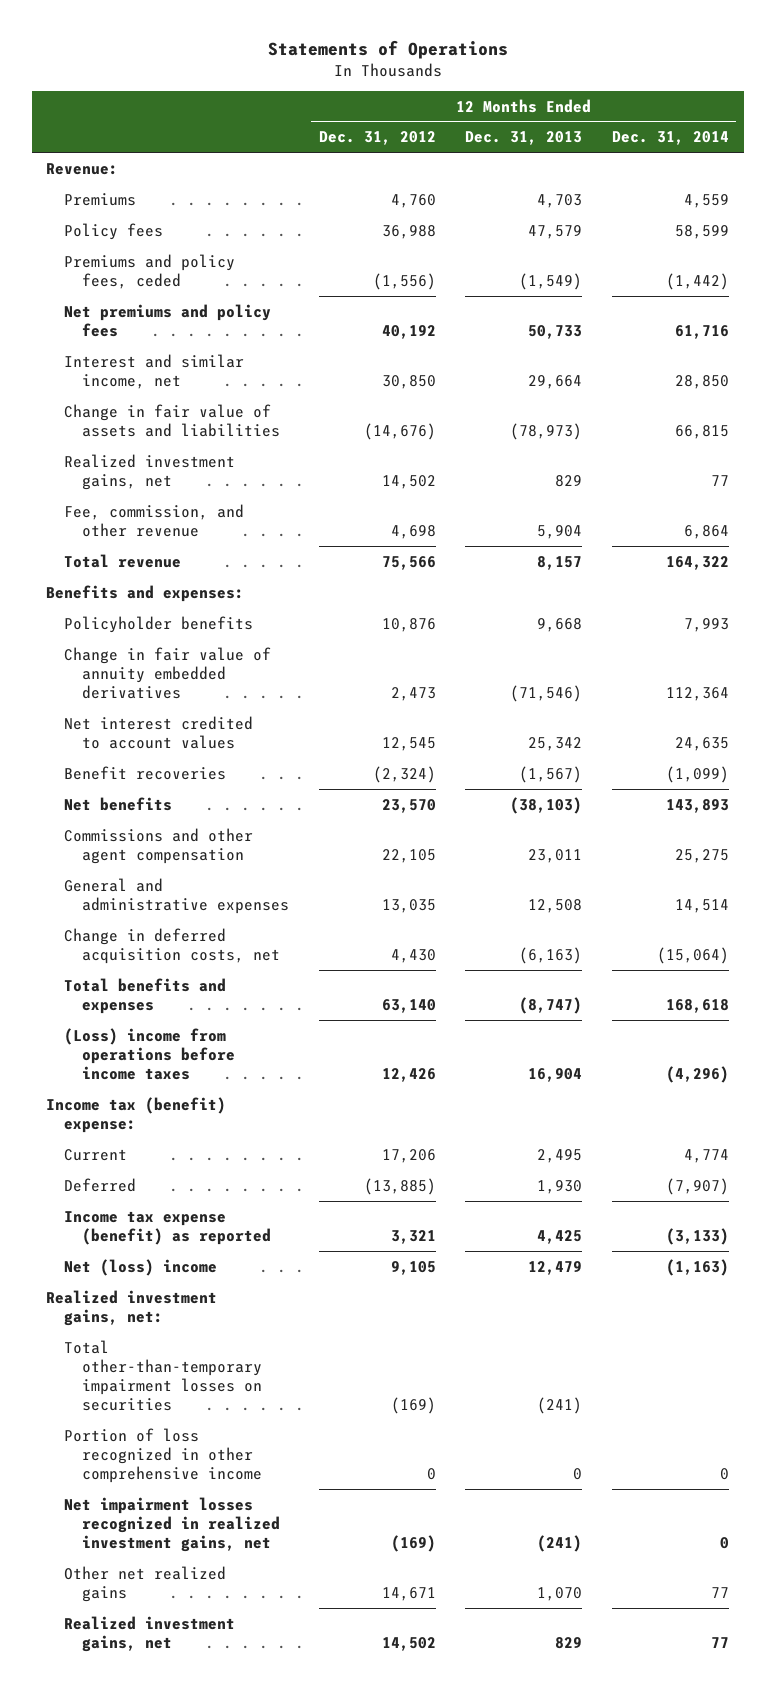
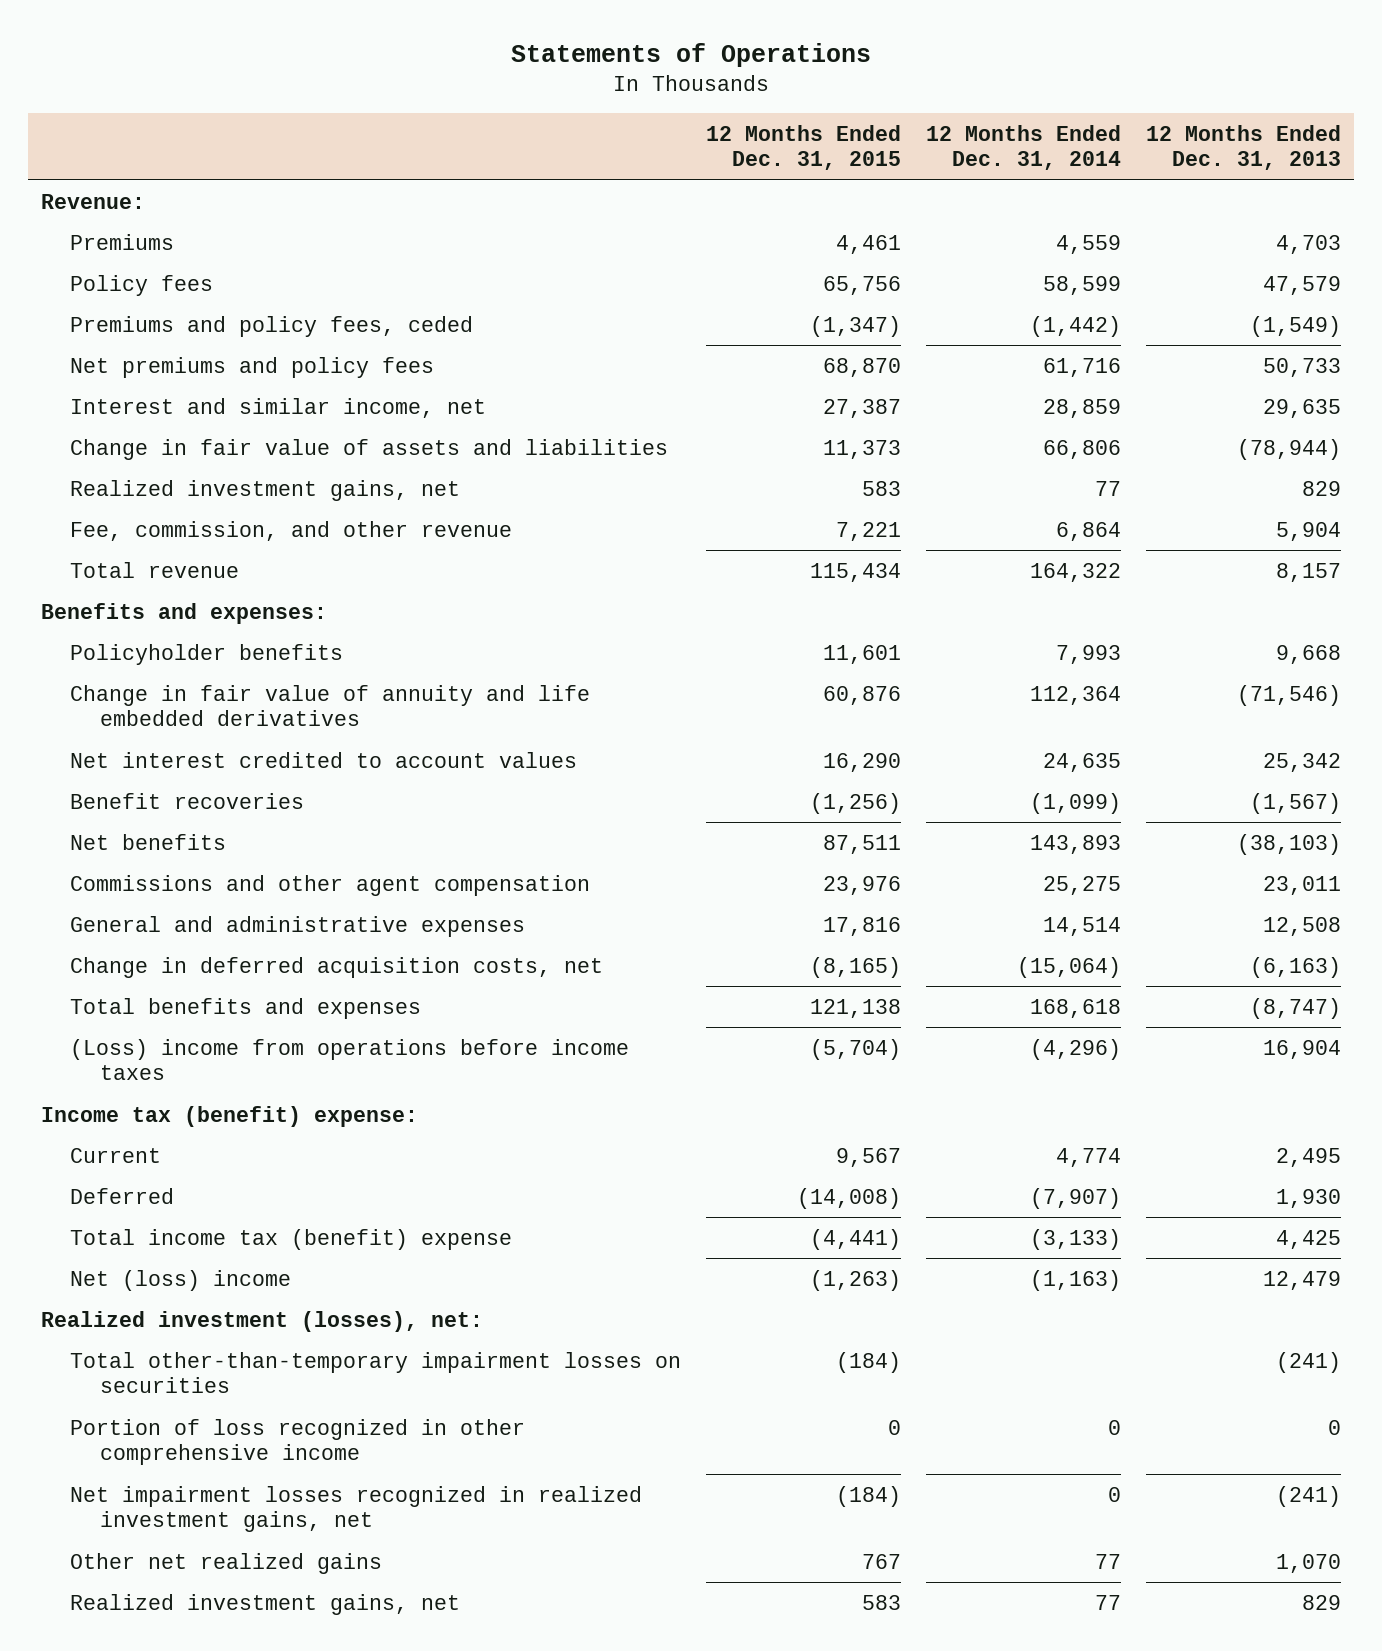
- | 12 Months Ended Dec. 31, 2012 | 12 Months Ended Dec. 31, 2013 | 12 Months Ended Dec. 31, 2014
+ | 12 Months Ended Dec. 31, 2015 | 12 Months Ended Dec. 31, 2014 | 12 Months Ended Dec. 31, 2013
- Interest and similar income, net | 30,850 | 29,664 | 28,850
- Change in fair value of assets and liabilities | (14,676) | (78,973) | 66,815
+ Interest and similar income, net | 27,387 | 28,859 | 29,635
+ Change in fair value of assets and liabilities | 11,373 | 66,806 | (78,944)
- Change in fair value of annuity embedded derivatives | 2,473 | (71,546) | 112,364
+ Change in fair value of annuity and life embedded derivatives | 60,876 | 112,364 | (71,546)
- Income tax expense (benefit) as reported | 3,321 | 4,425 | (3,133)
+ Total income tax (benefit) expense | (4,441) | (3,133) | 4,425
- Realized investment gains, net:
+ Realized investment (losses), net:

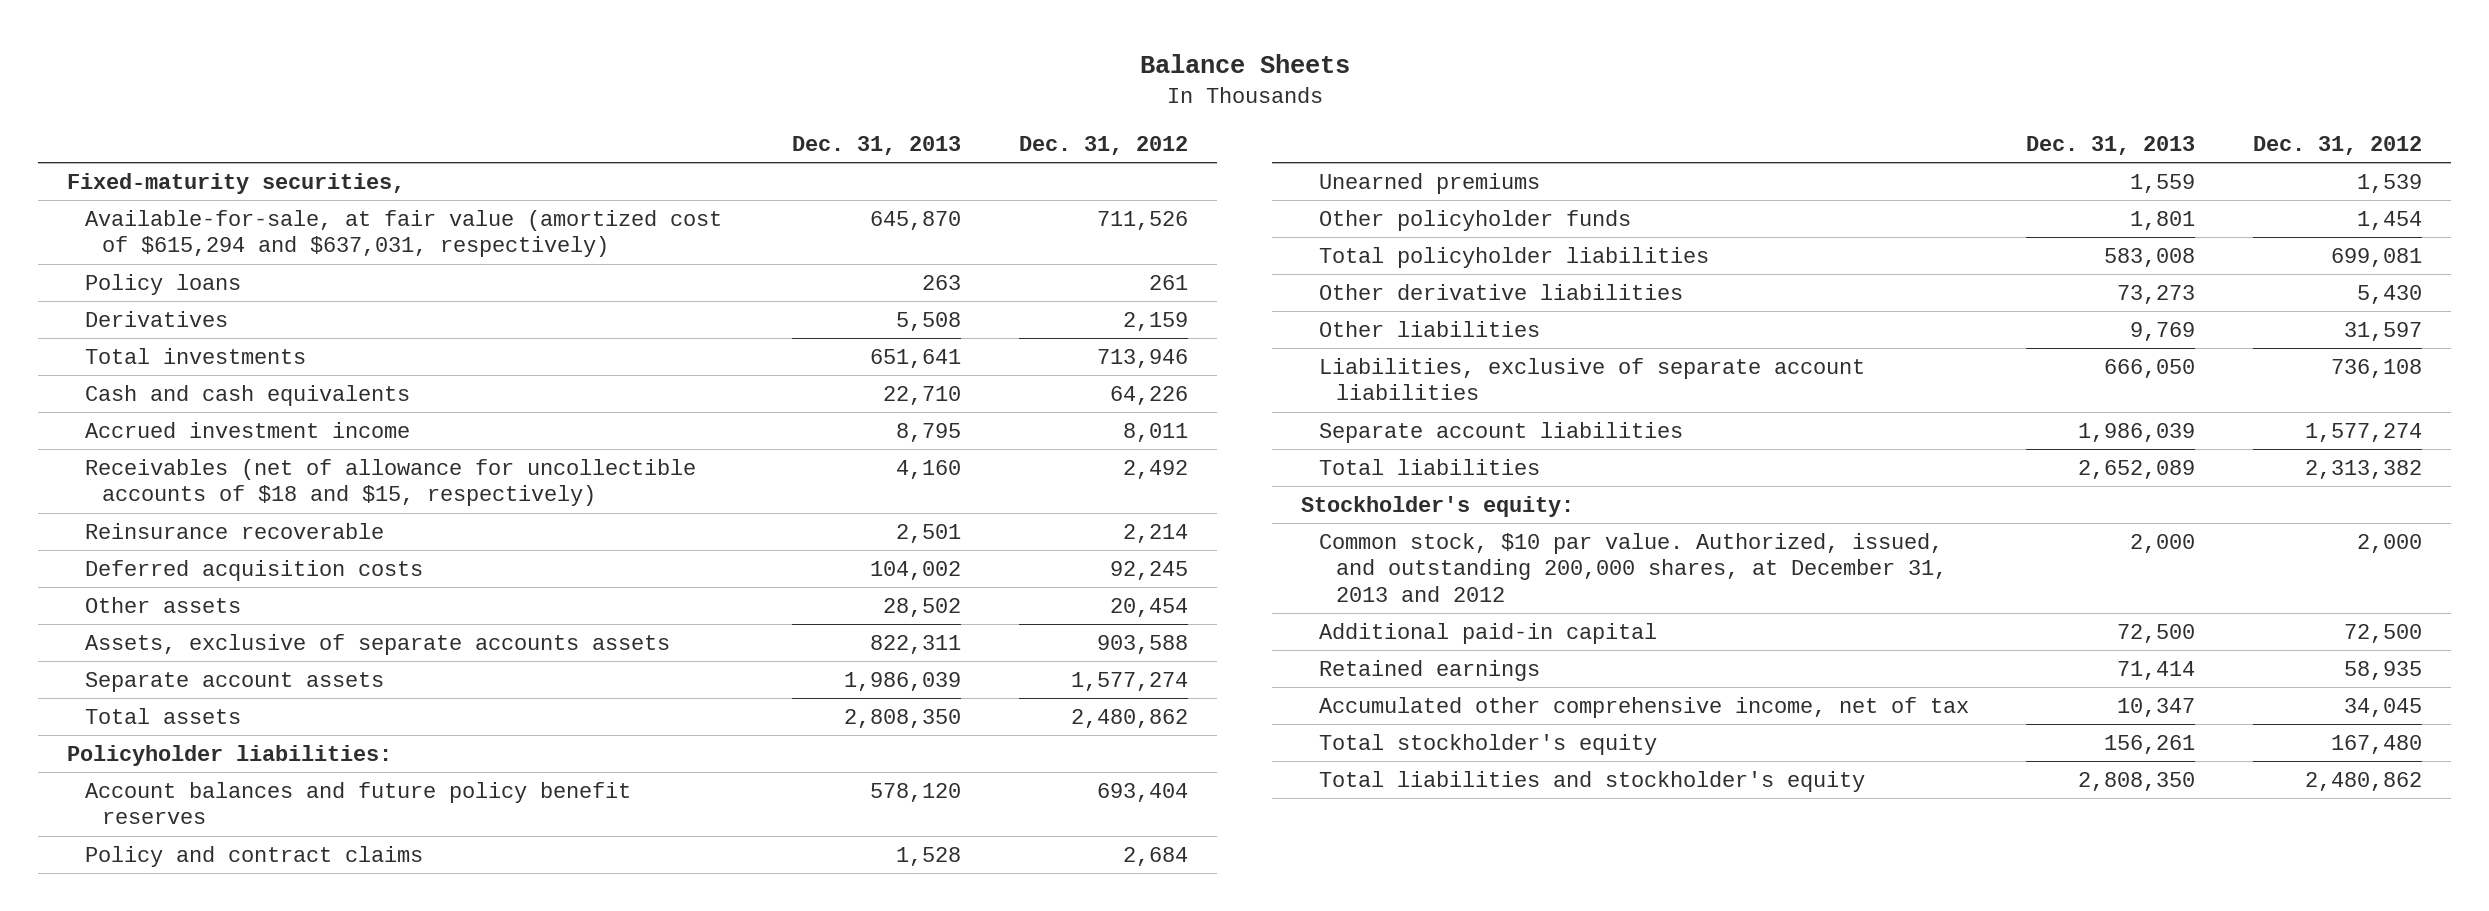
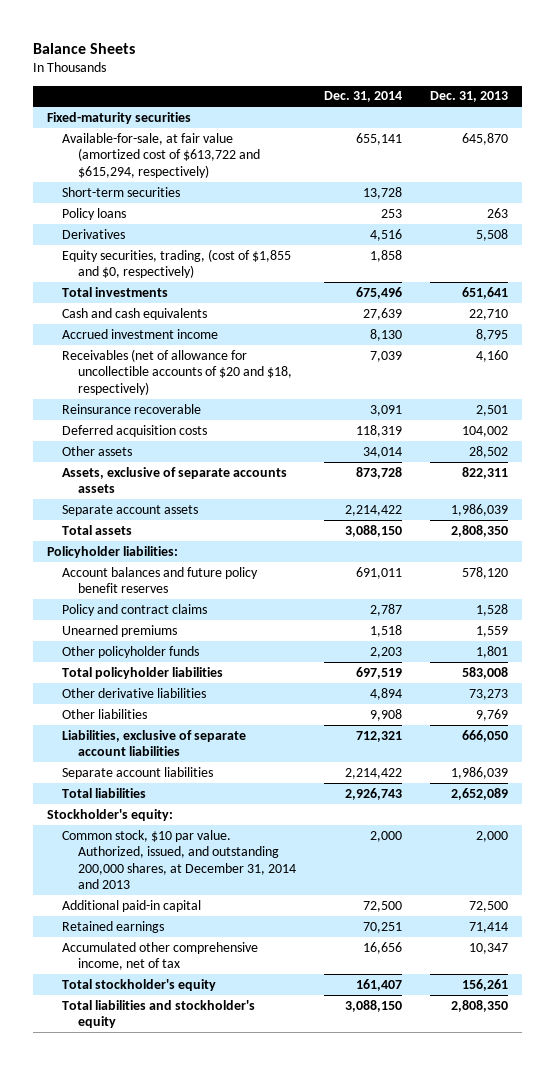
- | Dec. 31, 2013 | Dec. 31, 2012
+ | Dec. 31, 2014 | Dec. 31, 2013
- Fixed-maturity securities,
- Available-for-sale, at fair value (amortized cost of $615,294 and $637,031, respectively) | 645,870 | 711,526
+ Fixed-maturity securities
+ Available-for-sale, at fair value (amortized cost of $613,722 and $615,294, respectively) | 655,141 | 645,870
+ Short-term securities | 13,728 |
+ Equity securities, trading, (cost of $1,855 and $0, respectively) | 1,858 |
- Receivables (net of allowance for uncollectible accounts of $18 and $15, respectively) | 4,160 | 2,492
+ Receivables (net of allowance for uncollectible accounts of $20 and $18, respectively) | 7,039 | 4,160
- Common stock, $10 par value. Authorized, issued, and outstanding 200,000 shares, at December 31, 2013 and 2012 | 2,000 | 2,000
+ Common stock, $10 par value. Authorized, issued, and outstanding 200,000 shares, at December 31, 2014 and 2013 | 2,000 | 2,000

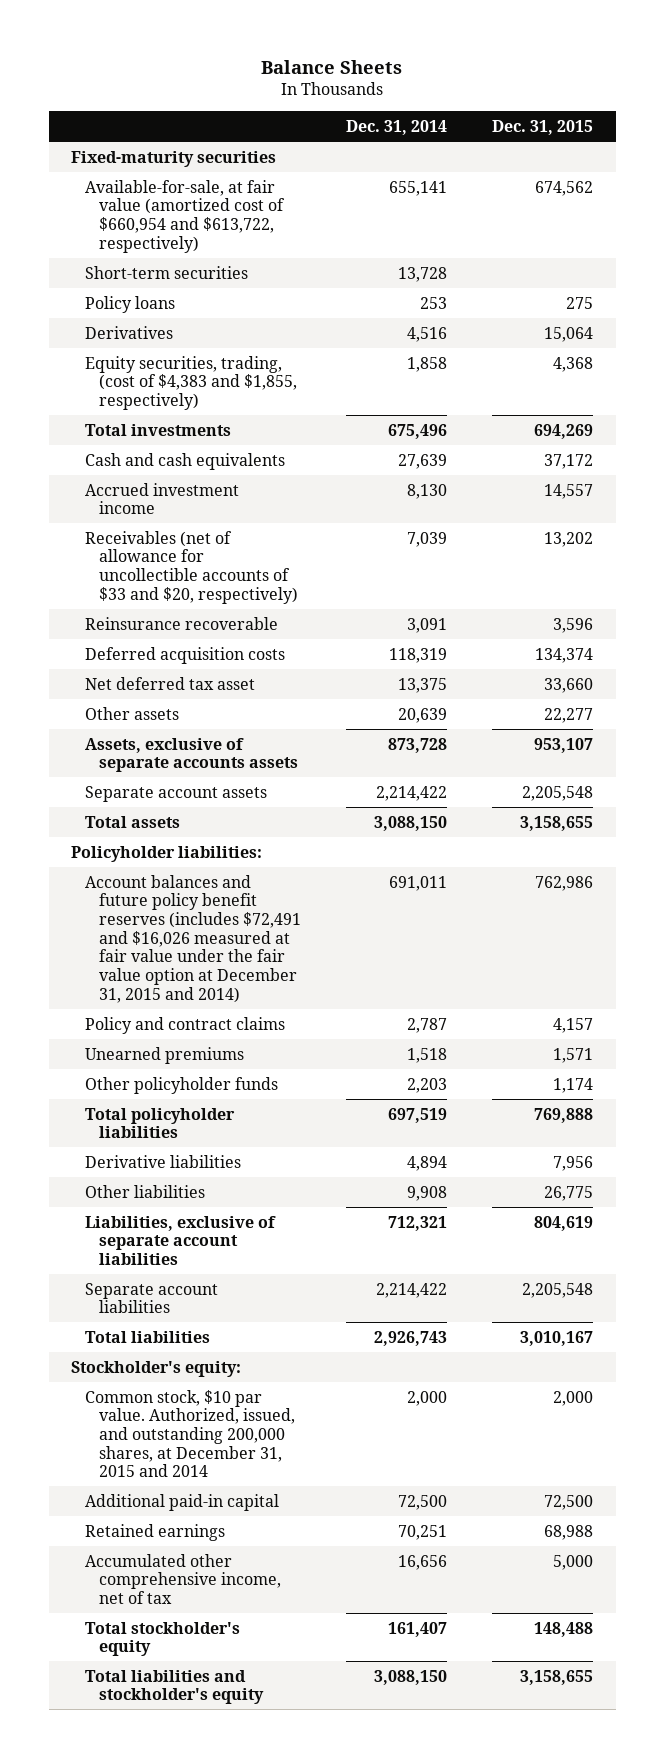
- | Dec. 31, 2014 | Dec. 31, 2013
+ | Dec. 31, 2014 | Dec. 31, 2015
- Available-for-sale, at fair value (amortized cost of $613,722 and $615,294, respectively) | 655,141 | 645,870
+ Available-for-sale, at fair value (amortized cost of $660,954 and $613,722, respectively) | 655,141 | 674,562
- Equity securities, trading, (cost of $1,855 and $0, respectively) | 1,858 |
+ Equity securities, trading, (cost of $4,383 and $1,855, respectively) | 1,858 | 4,368
- Receivables (net of allowance for uncollectible accounts of $20 and $18, respectively) | 7,039 | 4,160
+ Receivables (net of allowance for uncollectible accounts of $33 and $20, respectively) | 7,039 | 13,202
- Other assets | 34,014 | 28,502
+ Net deferred tax asset | 13,375 | 33,660
+ Other assets | 20,639 | 22,277
- Account balances and future policy benefit reserves | 691,011 | 578,120
+ Account balances and future policy benefit reserves (includes $72,491 and $16,026 measured at fair value under the fair value option at December 31, 2015 and 2014) | 691,011 | 762,986
- Other derivative liabilities | 4,894 | 73,273
+ Derivative liabilities | 4,894 | 7,956
- Common stock, $10 par value. Authorized, issued, and outstanding 200,000 shares, at December 31, 2014 and 2013 | 2,000 | 2,000
+ Common stock, $10 par value. Authorized, issued, and outstanding 200,000 shares, at December 31, 2015 and 2014 | 2,000 | 2,000

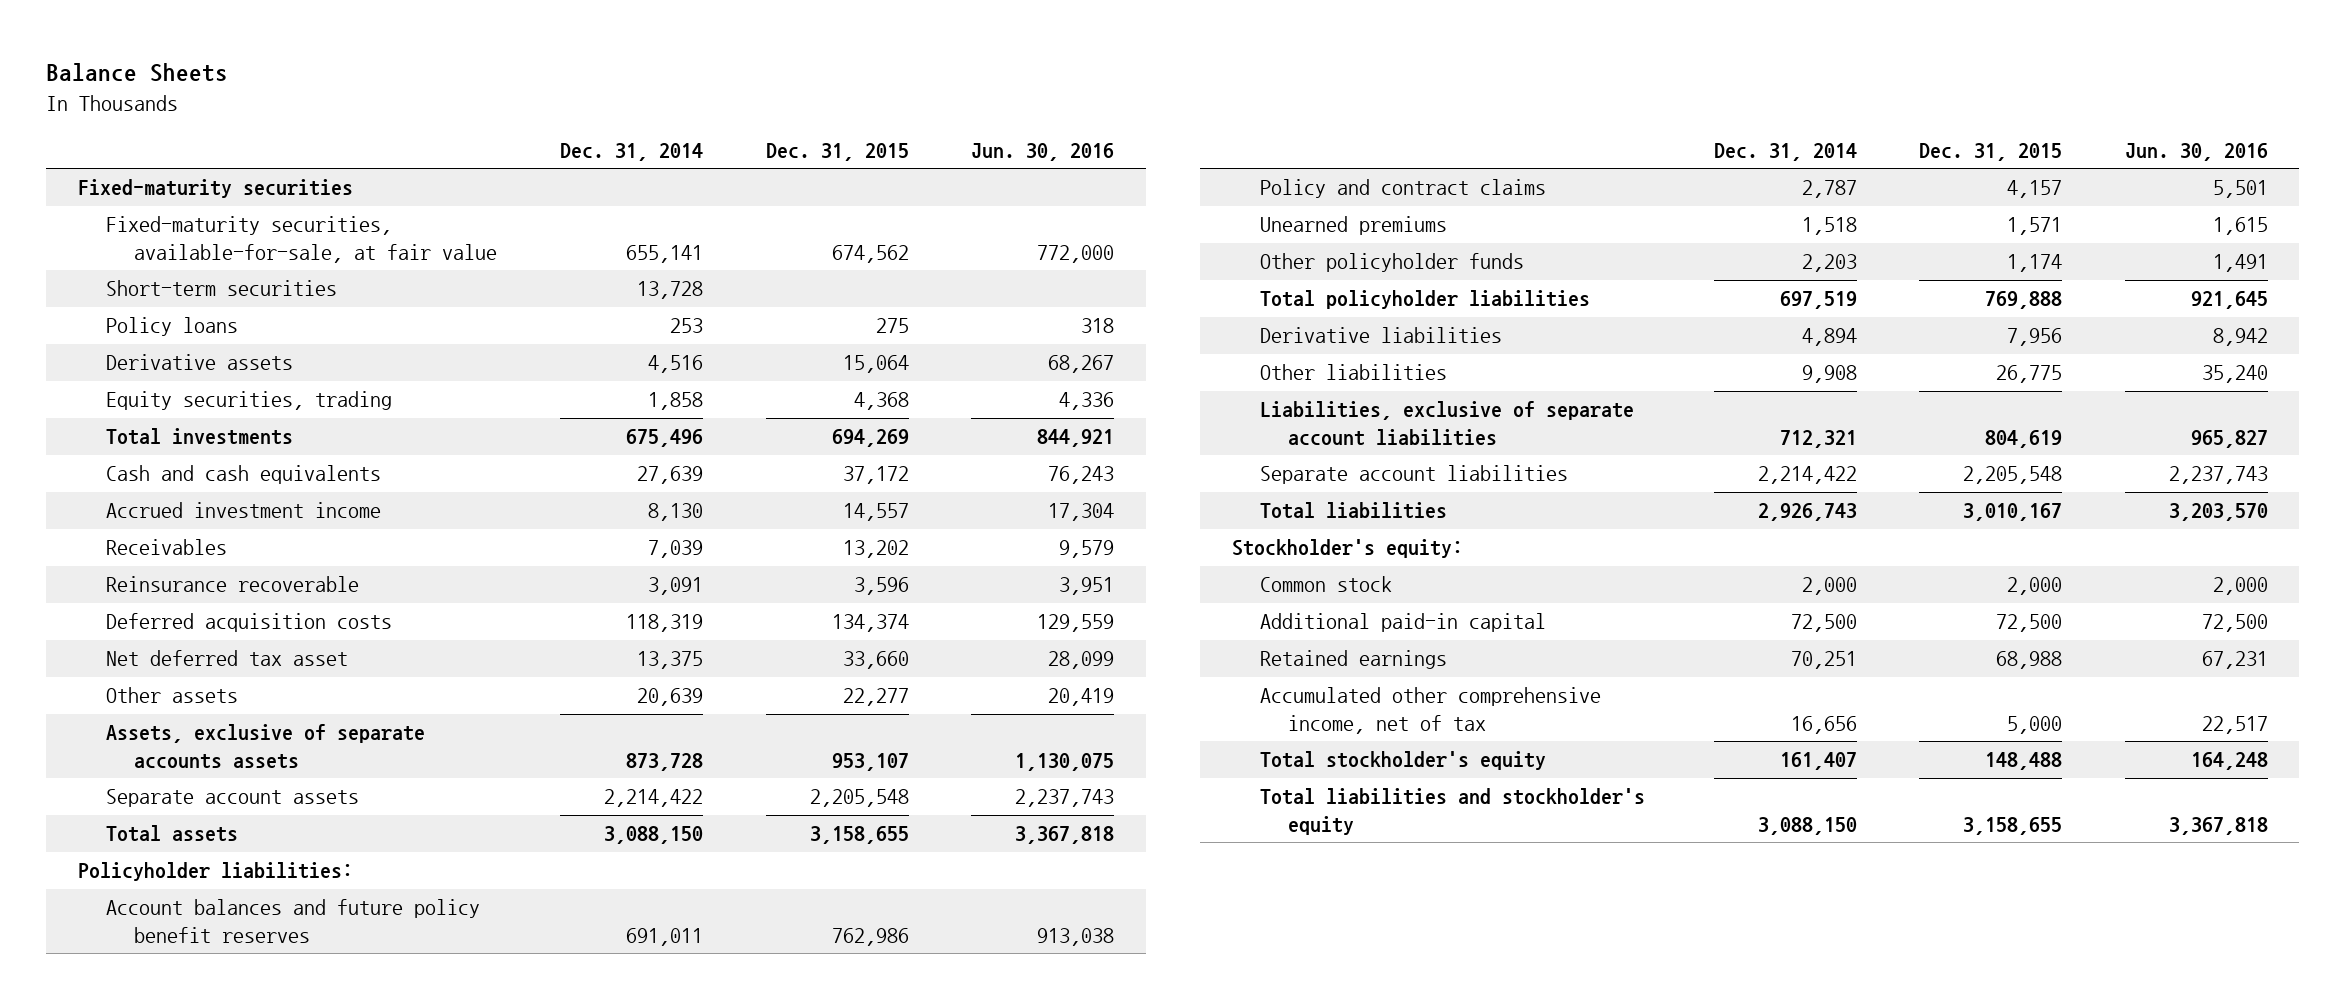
- | Dec. 31, 2014 | Dec. 31, 2015
+ | Dec. 31, 2014 | Dec. 31, 2015 | Jun. 30, 2016
- Available-for-sale, at fair value (amortized cost of $660,954 and $613,722, respectively) | 655,141 | 674,562
+ Fixed-maturity securities, available-for-sale, at fair value | 655,141 | 674,562 | 772,000
- Derivatives | 4,516 | 15,064
- Equity securities, trading, (cost of $4,383 and $1,855, respectively) | 1,858 | 4,368
+ Derivative assets | 4,516 | 15,064 | 68,267
+ Equity securities, trading | 1,858 | 4,368 | 4,336
- Receivables (net of allowance for uncollectible accounts of $33 and $20, respectively) | 7,039 | 13,202
+ Receivables | 7,039 | 13,202 | 9,579
- Account balances and future policy benefit reserves (includes $72,491 and $16,026 measured at fair value under the fair value option at December 31, 2015 and 2014) | 691,011 | 762,986
+ Account balances and future policy benefit reserves | 691,011 | 762,986 | 913,038
- Common stock, $10 par value. Authorized, issued, and outstanding 200,000 shares, at December 31, 2015 and 2014 | 2,000 | 2,000
+ Common stock | 2,000 | 2,000 | 2,000

